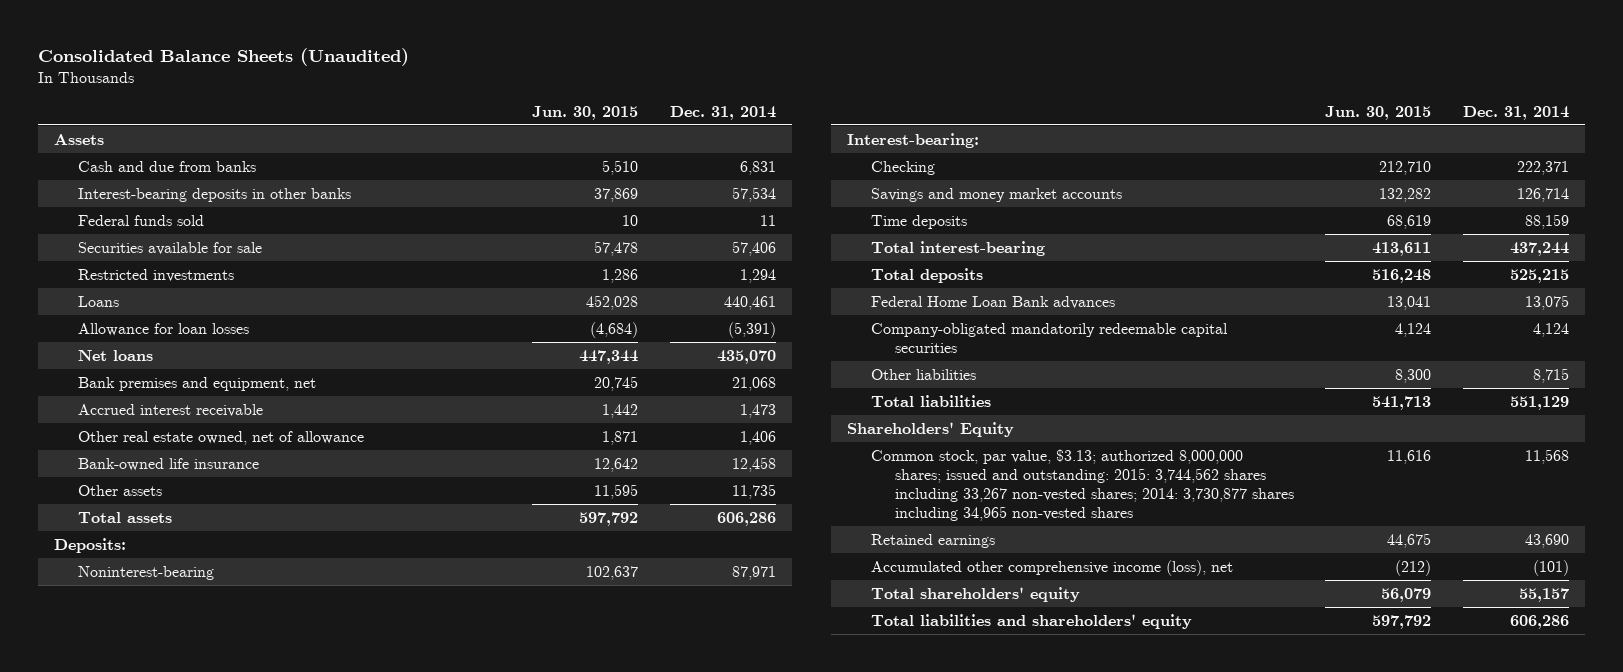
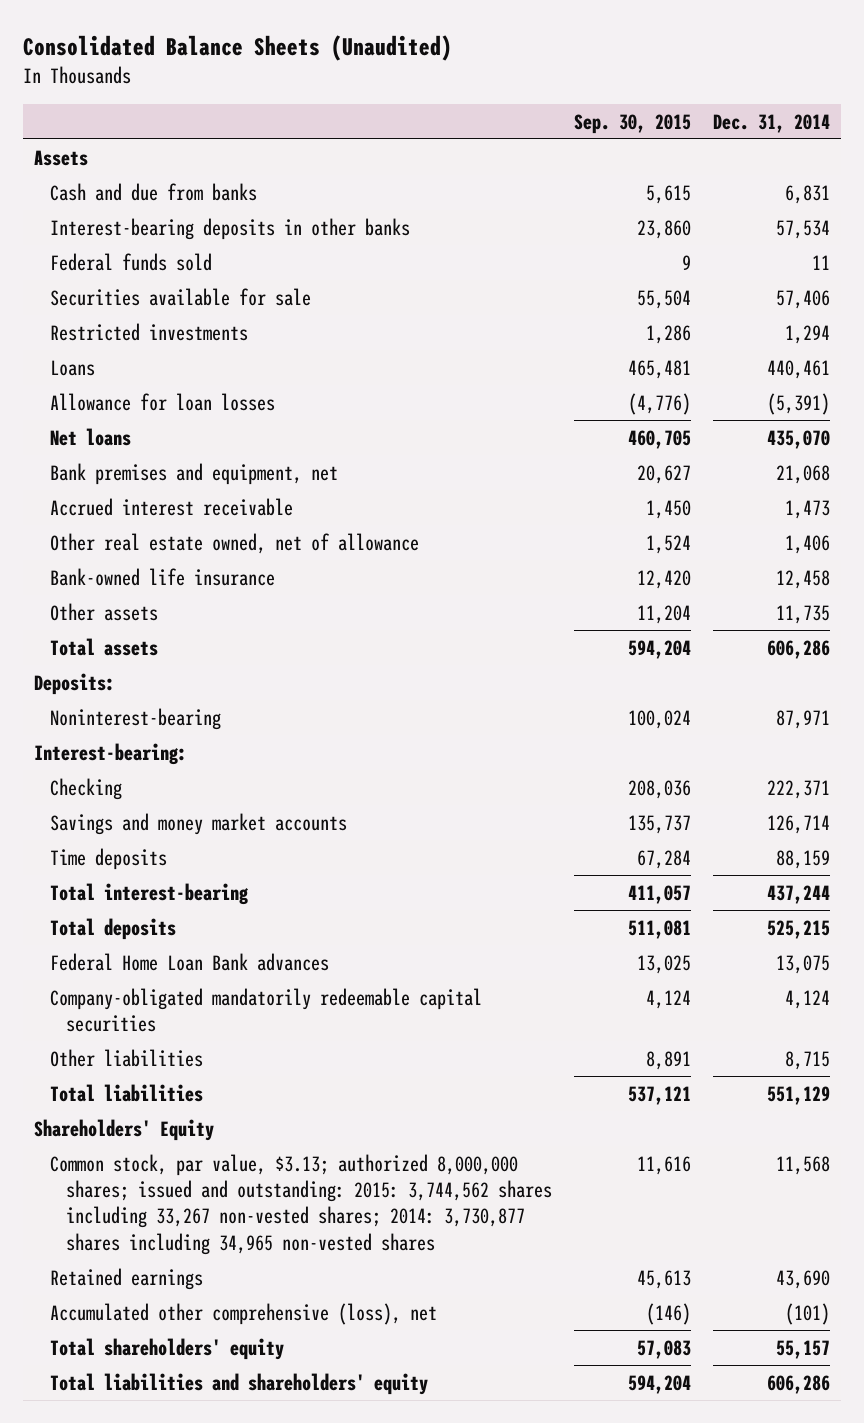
- | Jun. 30, 2015 | Dec. 31, 2014
+ | Sep. 30, 2015 | Dec. 31, 2014
- Accumulated other comprehensive income (loss), net | (212) | (101)
+ Accumulated other comprehensive (loss), net | (146) | (101)

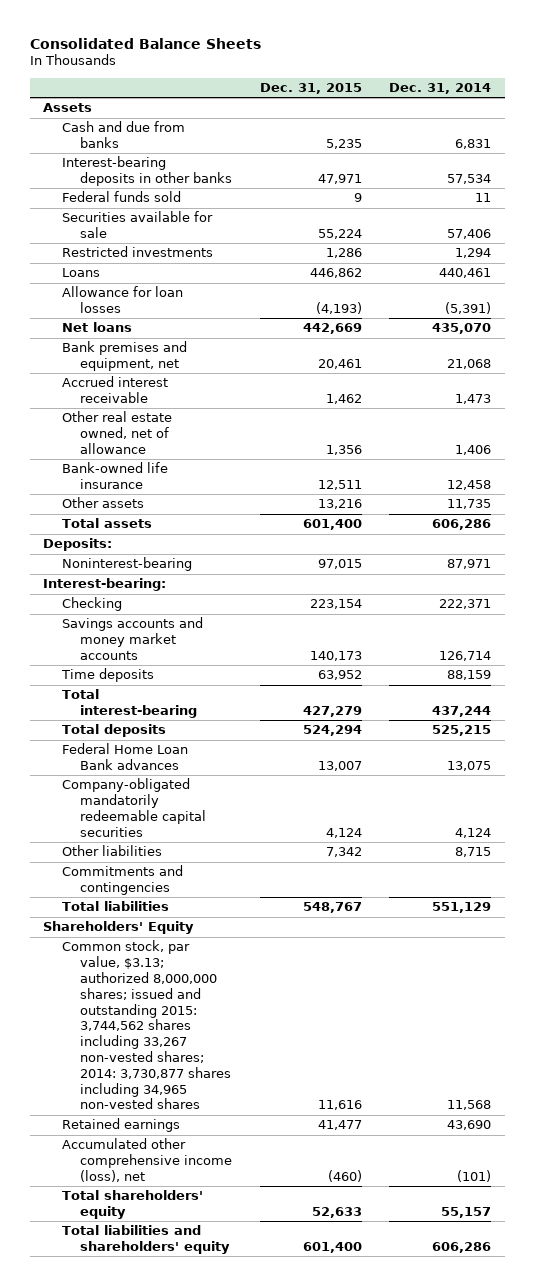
- Consolidated Balance Sheets (Unaudited)
+ Consolidated Balance Sheets
- | Sep. 30, 2015 | Dec. 31, 2014
+ | Dec. 31, 2015 | Dec. 31, 2014
- Savings and money market accounts | 135,737 | 126,714
+ Savings accounts and money market accounts | 140,173 | 126,714
+ Commitments and contingencies
- Common stock, par value, $3.13; authorized 8,000,000 shares; issued and outstanding: 2015: 3,744,562 shares including 33,267 non-vested shares; 2014: 3,730,877 shares including 34,965 non-vested shares | 11,616 | 11,568
+ Common stock, par value, $3.13; authorized 8,000,000 shares; issued and outstanding 2015: 3,744,562 shares including 33,267 non-vested shares; 2014: 3,730,877 shares including 34,965 non-vested shares | 11,616 | 11,568
- Accumulated other comprehensive (loss), net | (146) | (101)
+ Accumulated other comprehensive income (loss), net | (460) | (101)

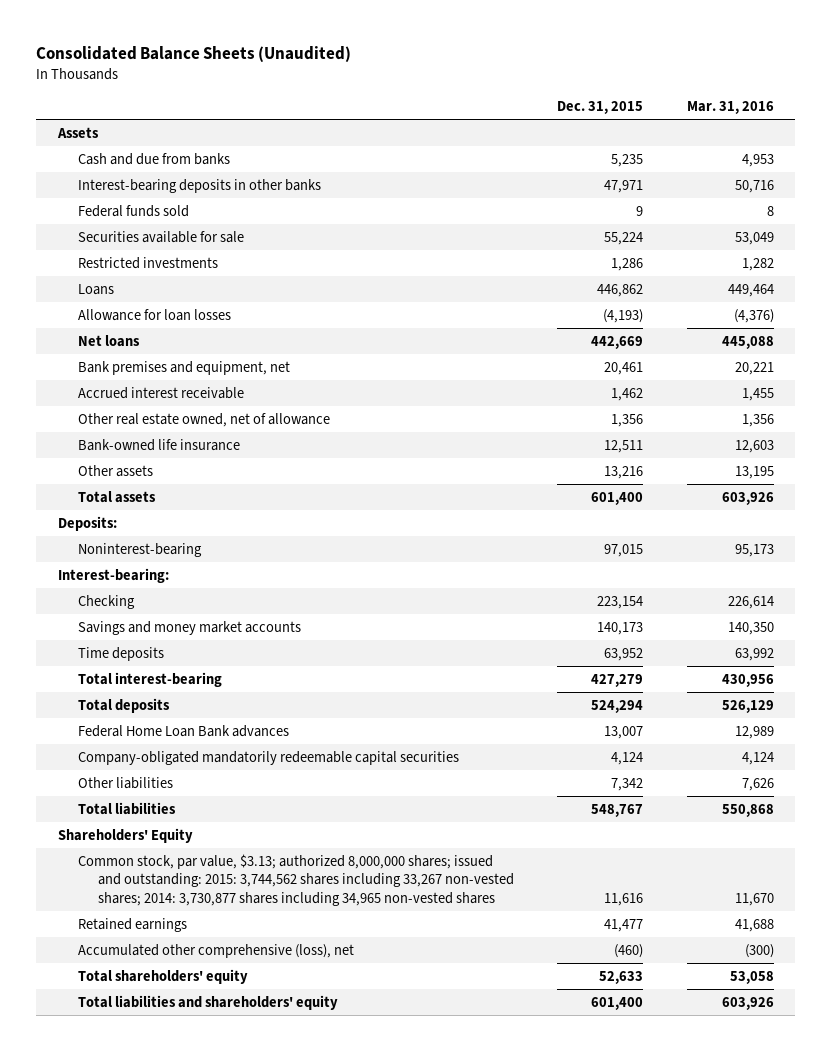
- Consolidated Balance Sheets
+ Consolidated Balance Sheets (Unaudited)
- | Dec. 31, 2015 | Dec. 31, 2014
+ | Dec. 31, 2015 | Mar. 31, 2016
- Savings accounts and money market accounts | 140,173 | 126,714
+ Savings and money market accounts | 140,173 | 140,350
- Commitments and contingencies
- Common stock, par value, $3.13; authorized 8,000,000 shares; issued and outstanding 2015: 3,744,562 shares including 33,267 non-vested shares; 2014: 3,730,877 shares including 34,965 non-vested shares | 11,616 | 11,568
+ Common stock, par value, $3.13; authorized 8,000,000 shares; issued and outstanding: 2015: 3,744,562 shares including 33,267 non-vested shares; 2014: 3,730,877 shares including 34,965 non-vested shares | 11,616 | 11,670
- Accumulated other comprehensive income (loss), net | (460) | (101)
+ Accumulated other comprehensive (loss), net | (460) | (300)

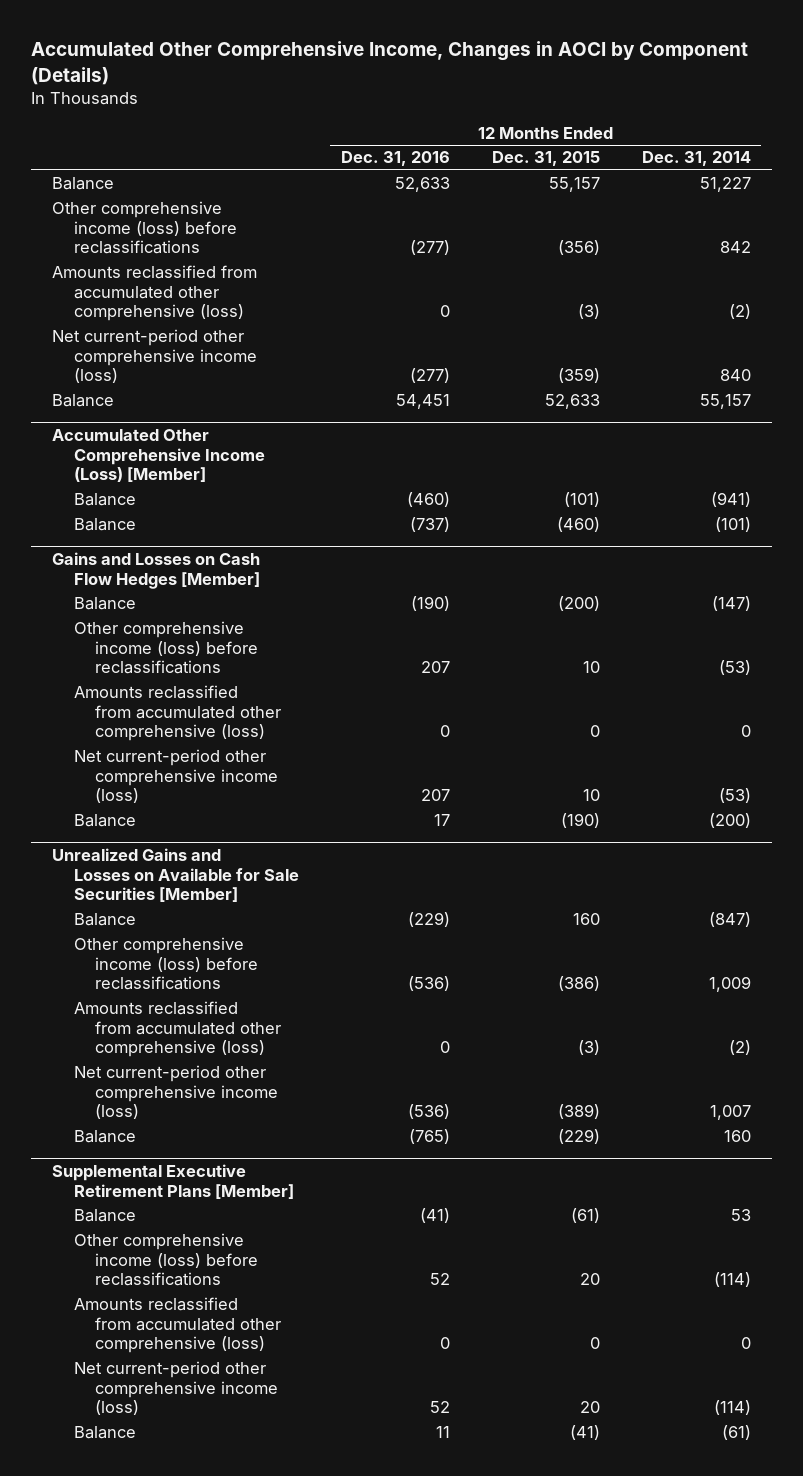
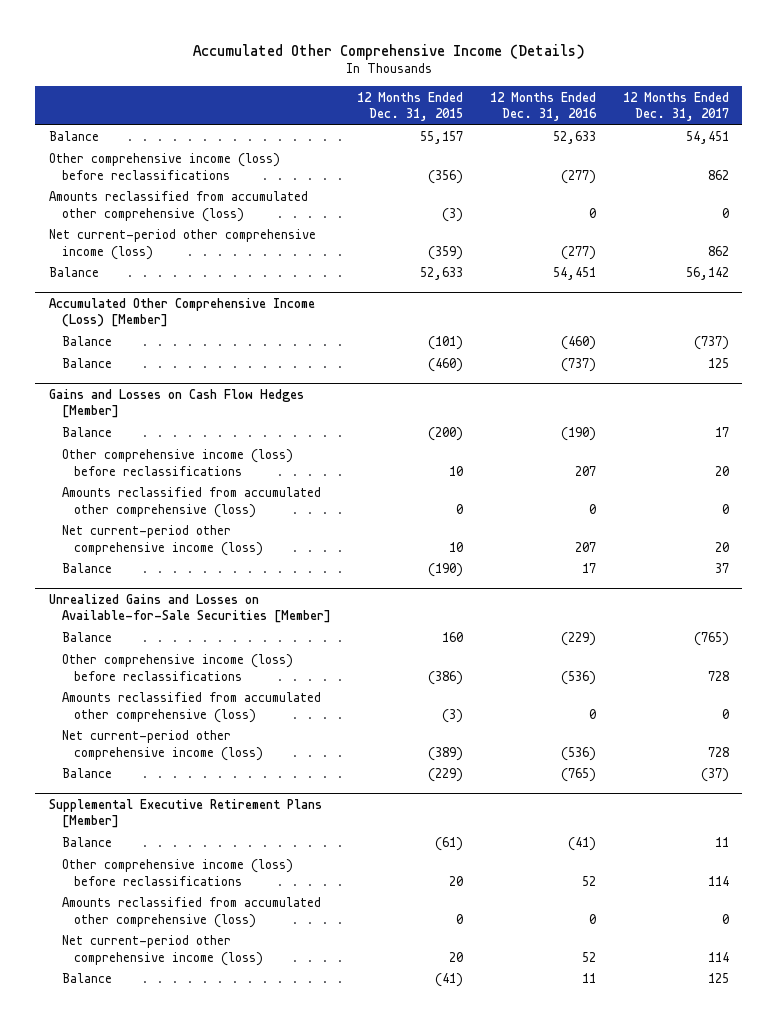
- Accumulated Other Comprehensive Income, Changes in AOCI by Component (Details)
+ Accumulated Other Comprehensive Income (Details)
- | 12 Months Ended Dec. 31, 2016 | 12 Months Ended Dec. 31, 2015 | 12 Months Ended Dec. 31, 2014
+ | 12 Months Ended Dec. 31, 2015 | 12 Months Ended Dec. 31, 2016 | 12 Months Ended Dec. 31, 2017
- Unrealized Gains and Losses on Available for Sale Securities [Member]
+ Unrealized Gains and Losses on Available-for-Sale Securities [Member]

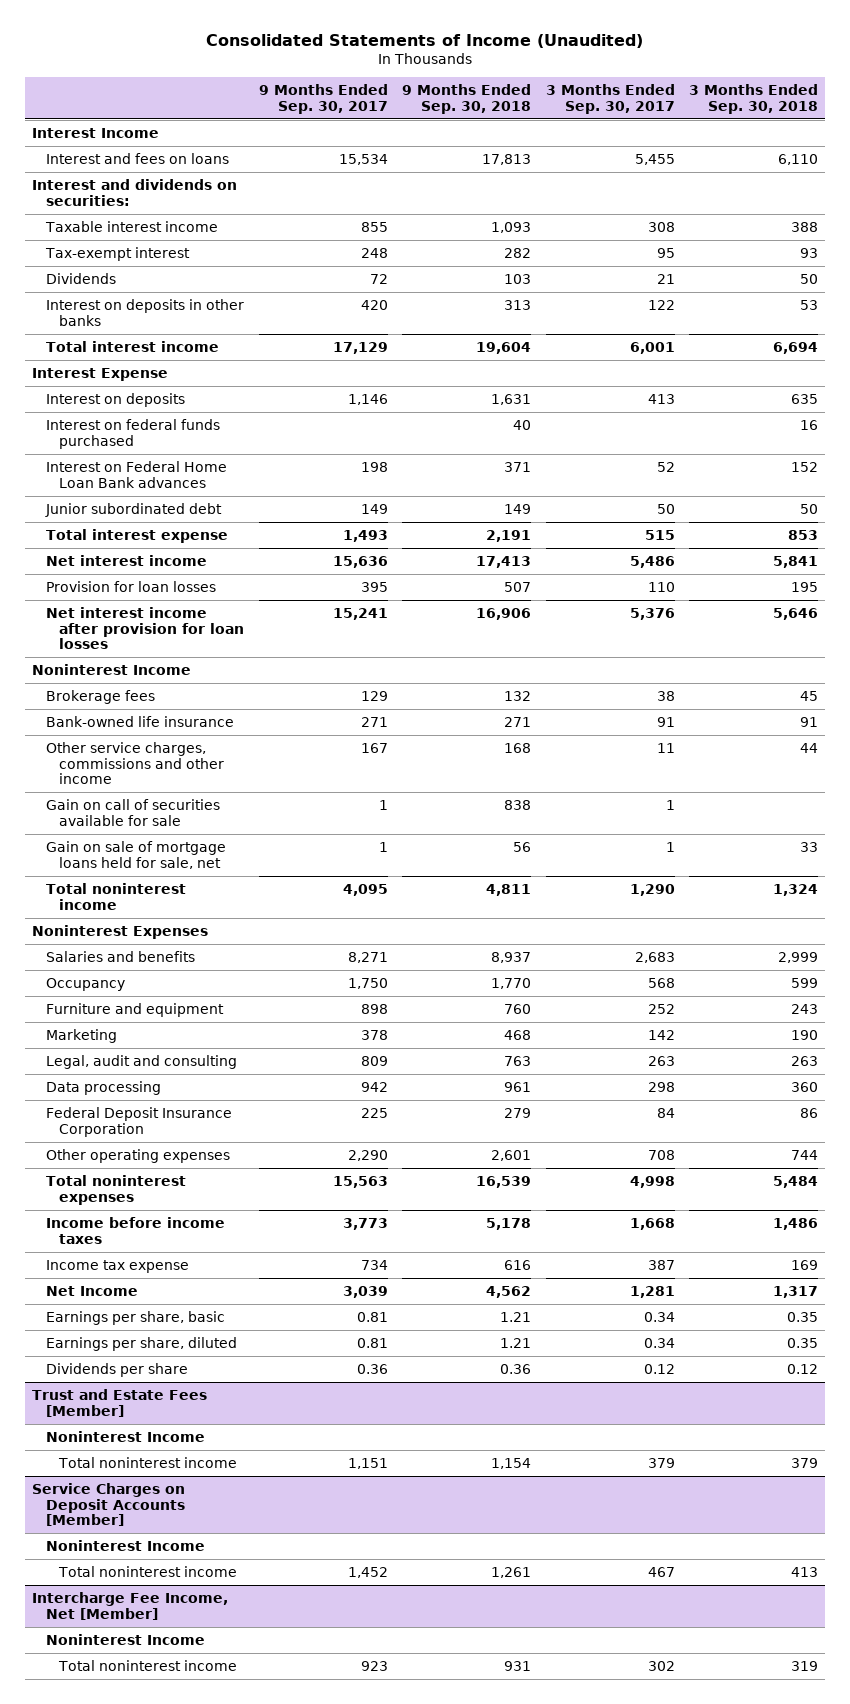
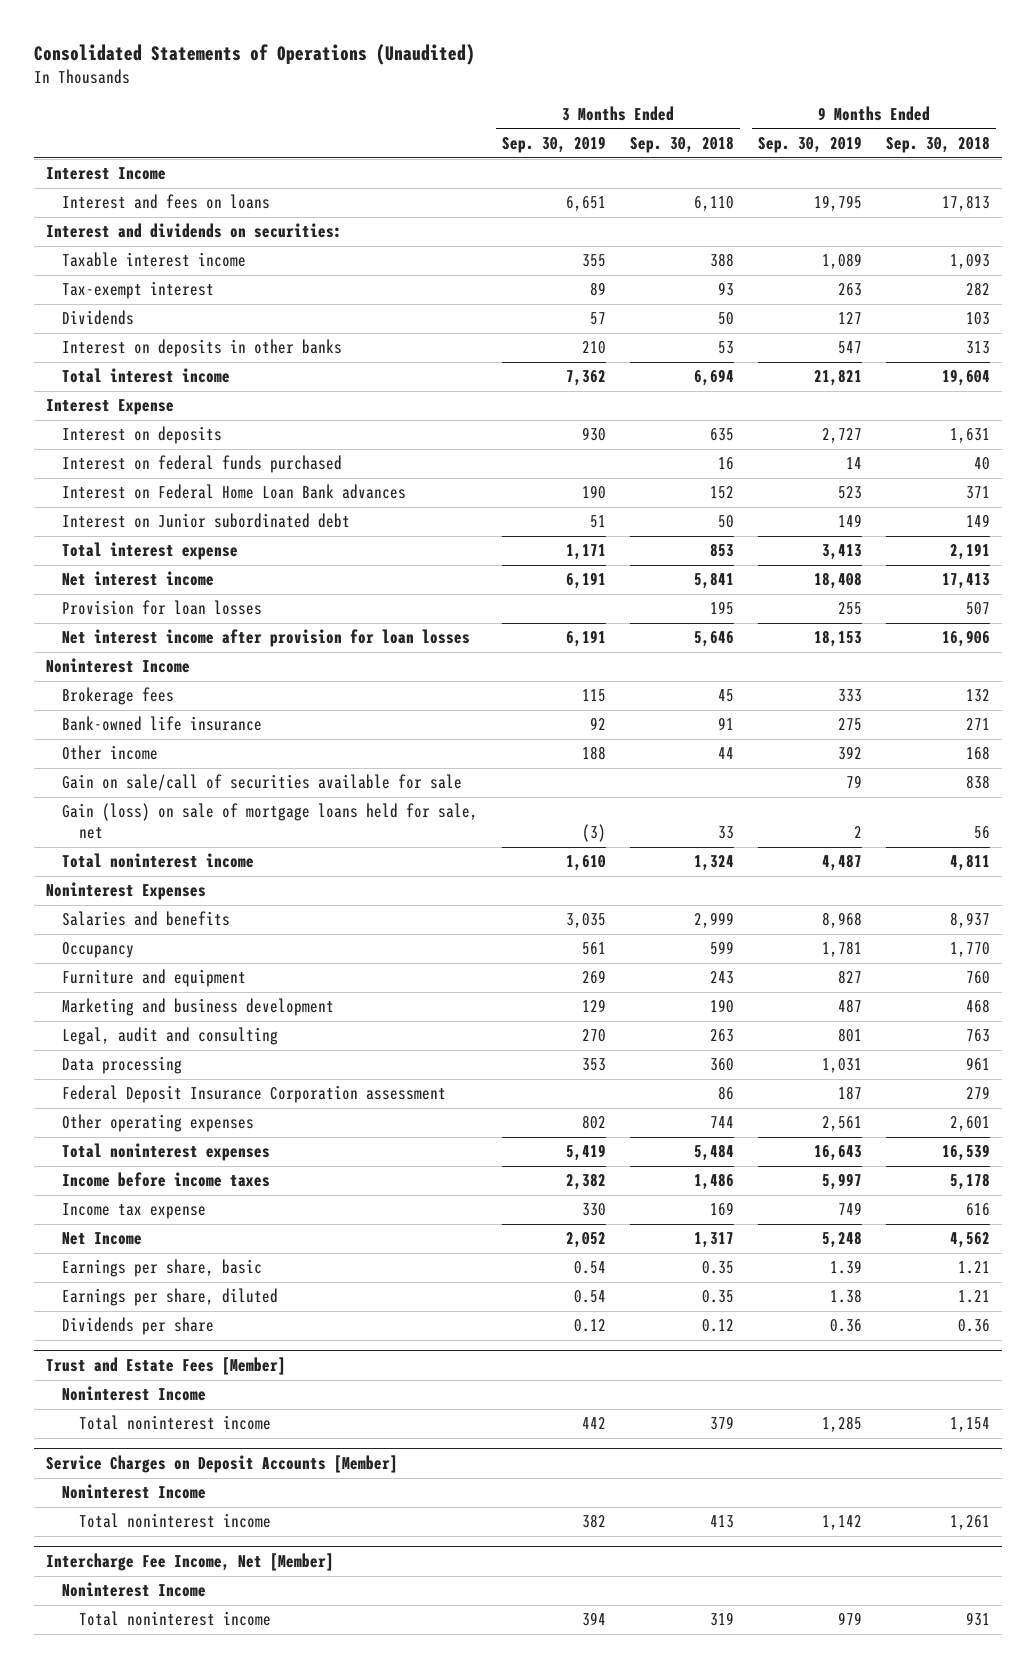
- Consolidated Statements of Income (Unaudited)
+ Consolidated Statements of Operations (Unaudited)
- | 9 Months Ended Sep. 30, 2017 | 9 Months Ended Sep. 30, 2018 | 3 Months Ended Sep. 30, 2017 | 3 Months Ended Sep. 30, 2018
+ | 3 Months Ended Sep. 30, 2019 | 3 Months Ended Sep. 30, 2018 | 9 Months Ended Sep. 30, 2019 | 9 Months Ended Sep. 30, 2018
- Junior subordinated debt | 149 | 149 | 50 | 50
+ Interest on Junior subordinated debt | 51 | 50 | 149 | 149
- Other service charges, commissions and other income | 167 | 168 | 11 | 44
- Gain on call of securities available for sale | 1 | 838 | 1 |
- Gain on sale of mortgage loans held for sale, net | 1 | 56 | 1 | 33
+ Other income | 188 | 44 | 392 | 168
+ Gain on sale/call of securities available for sale | | | 79 | 838
+ Gain (loss) on sale of mortgage loans held for sale, net | (3) | 33 | 2 | 56
- Marketing | 378 | 468 | 142 | 190
+ Marketing and business development | 129 | 190 | 487 | 468
- Federal Deposit Insurance Corporation | 225 | 279 | 84 | 86
+ Federal Deposit Insurance Corporation assessment | | 86 | 187 | 279

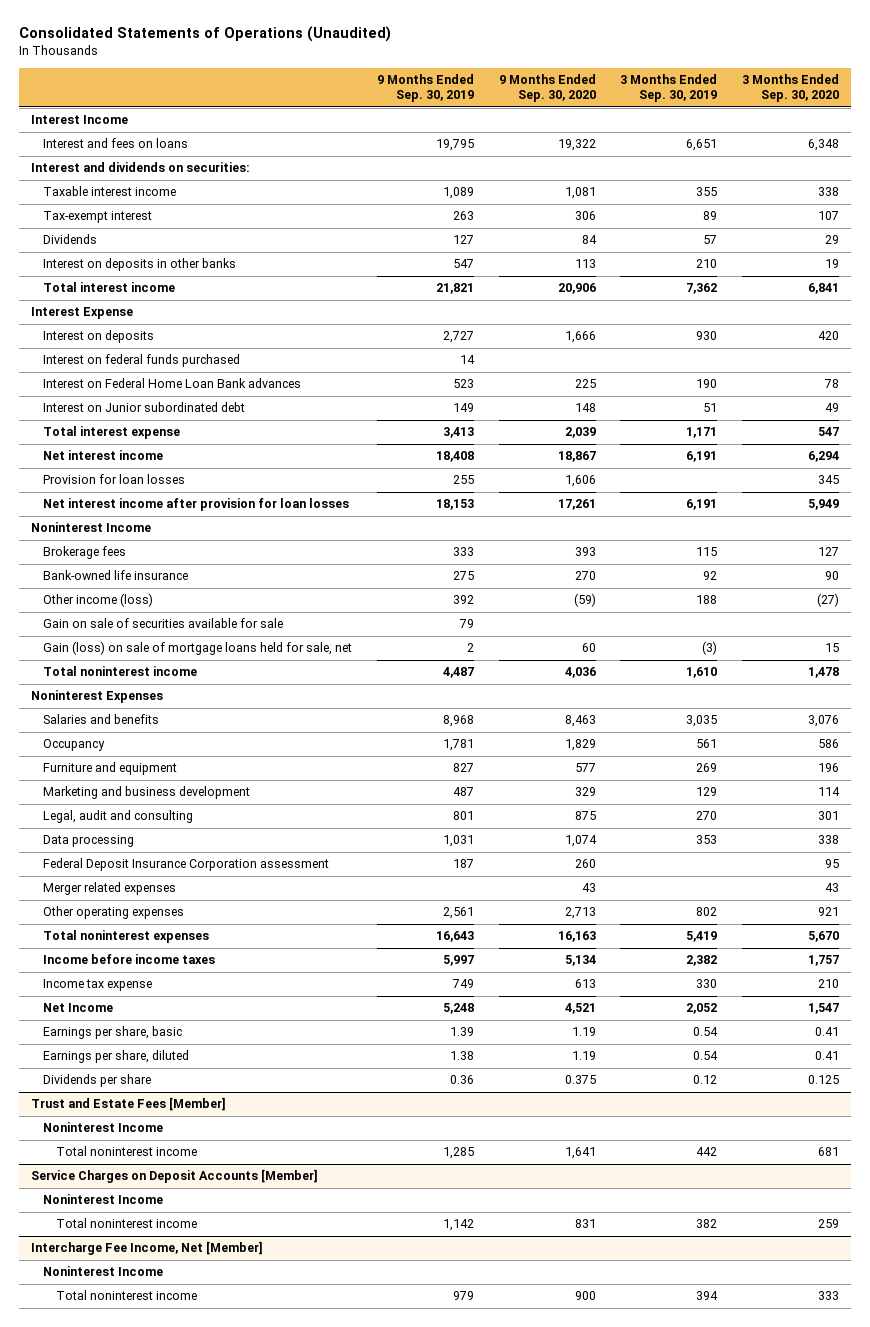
- | 3 Months Ended Sep. 30, 2019 | 3 Months Ended Sep. 30, 2018 | 9 Months Ended Sep. 30, 2019 | 9 Months Ended Sep. 30, 2018
+ | 9 Months Ended Sep. 30, 2019 | 9 Months Ended Sep. 30, 2020 | 3 Months Ended Sep. 30, 2019 | 3 Months Ended Sep. 30, 2020
- Other income | 188 | 44 | 392 | 168
- Gain on sale/call of securities available for sale | | | 79 | 838
+ Other income (loss) | 392 | (59) | 188 | (27)
+ Gain on sale of securities available for sale | 79 | | |
+ Merger related expenses | | 43 | | 43

